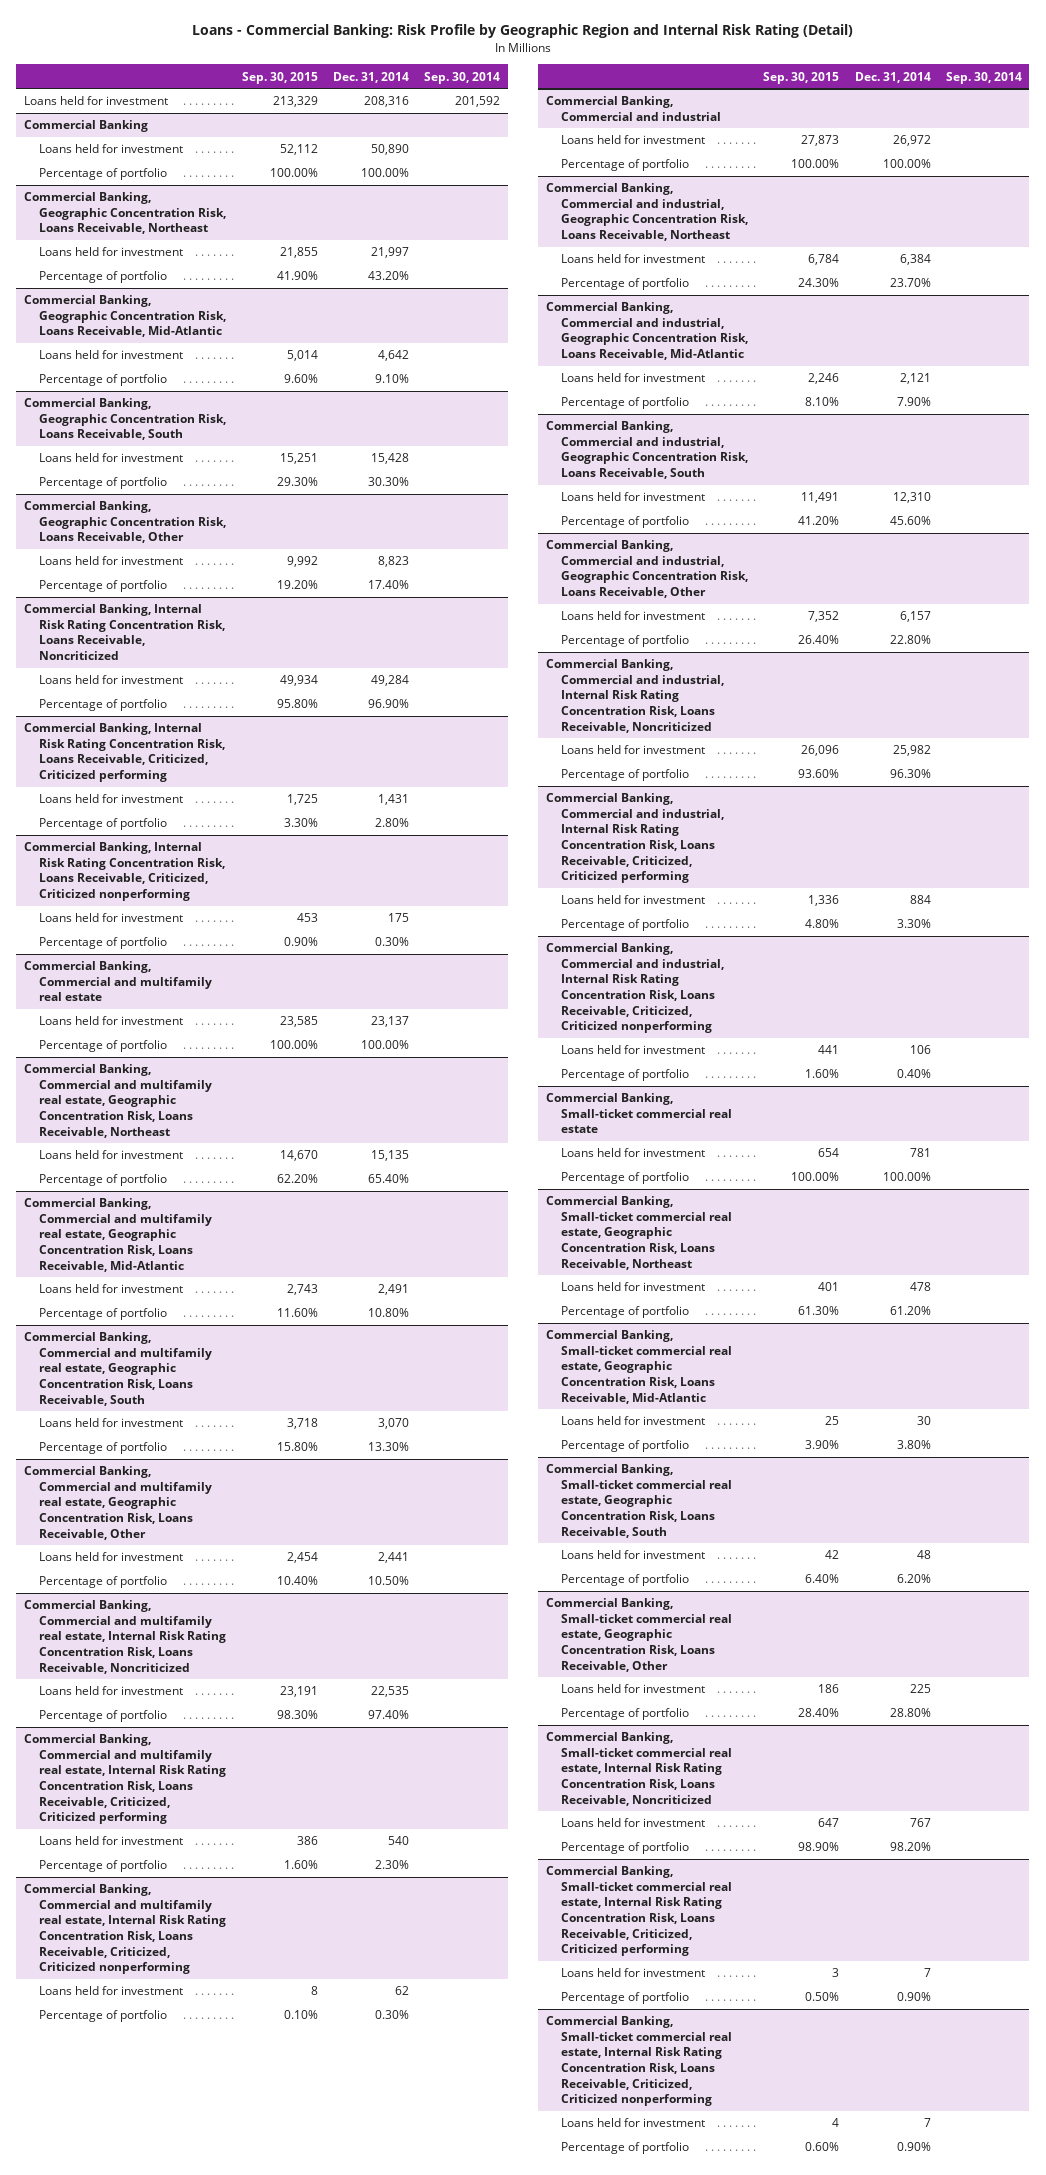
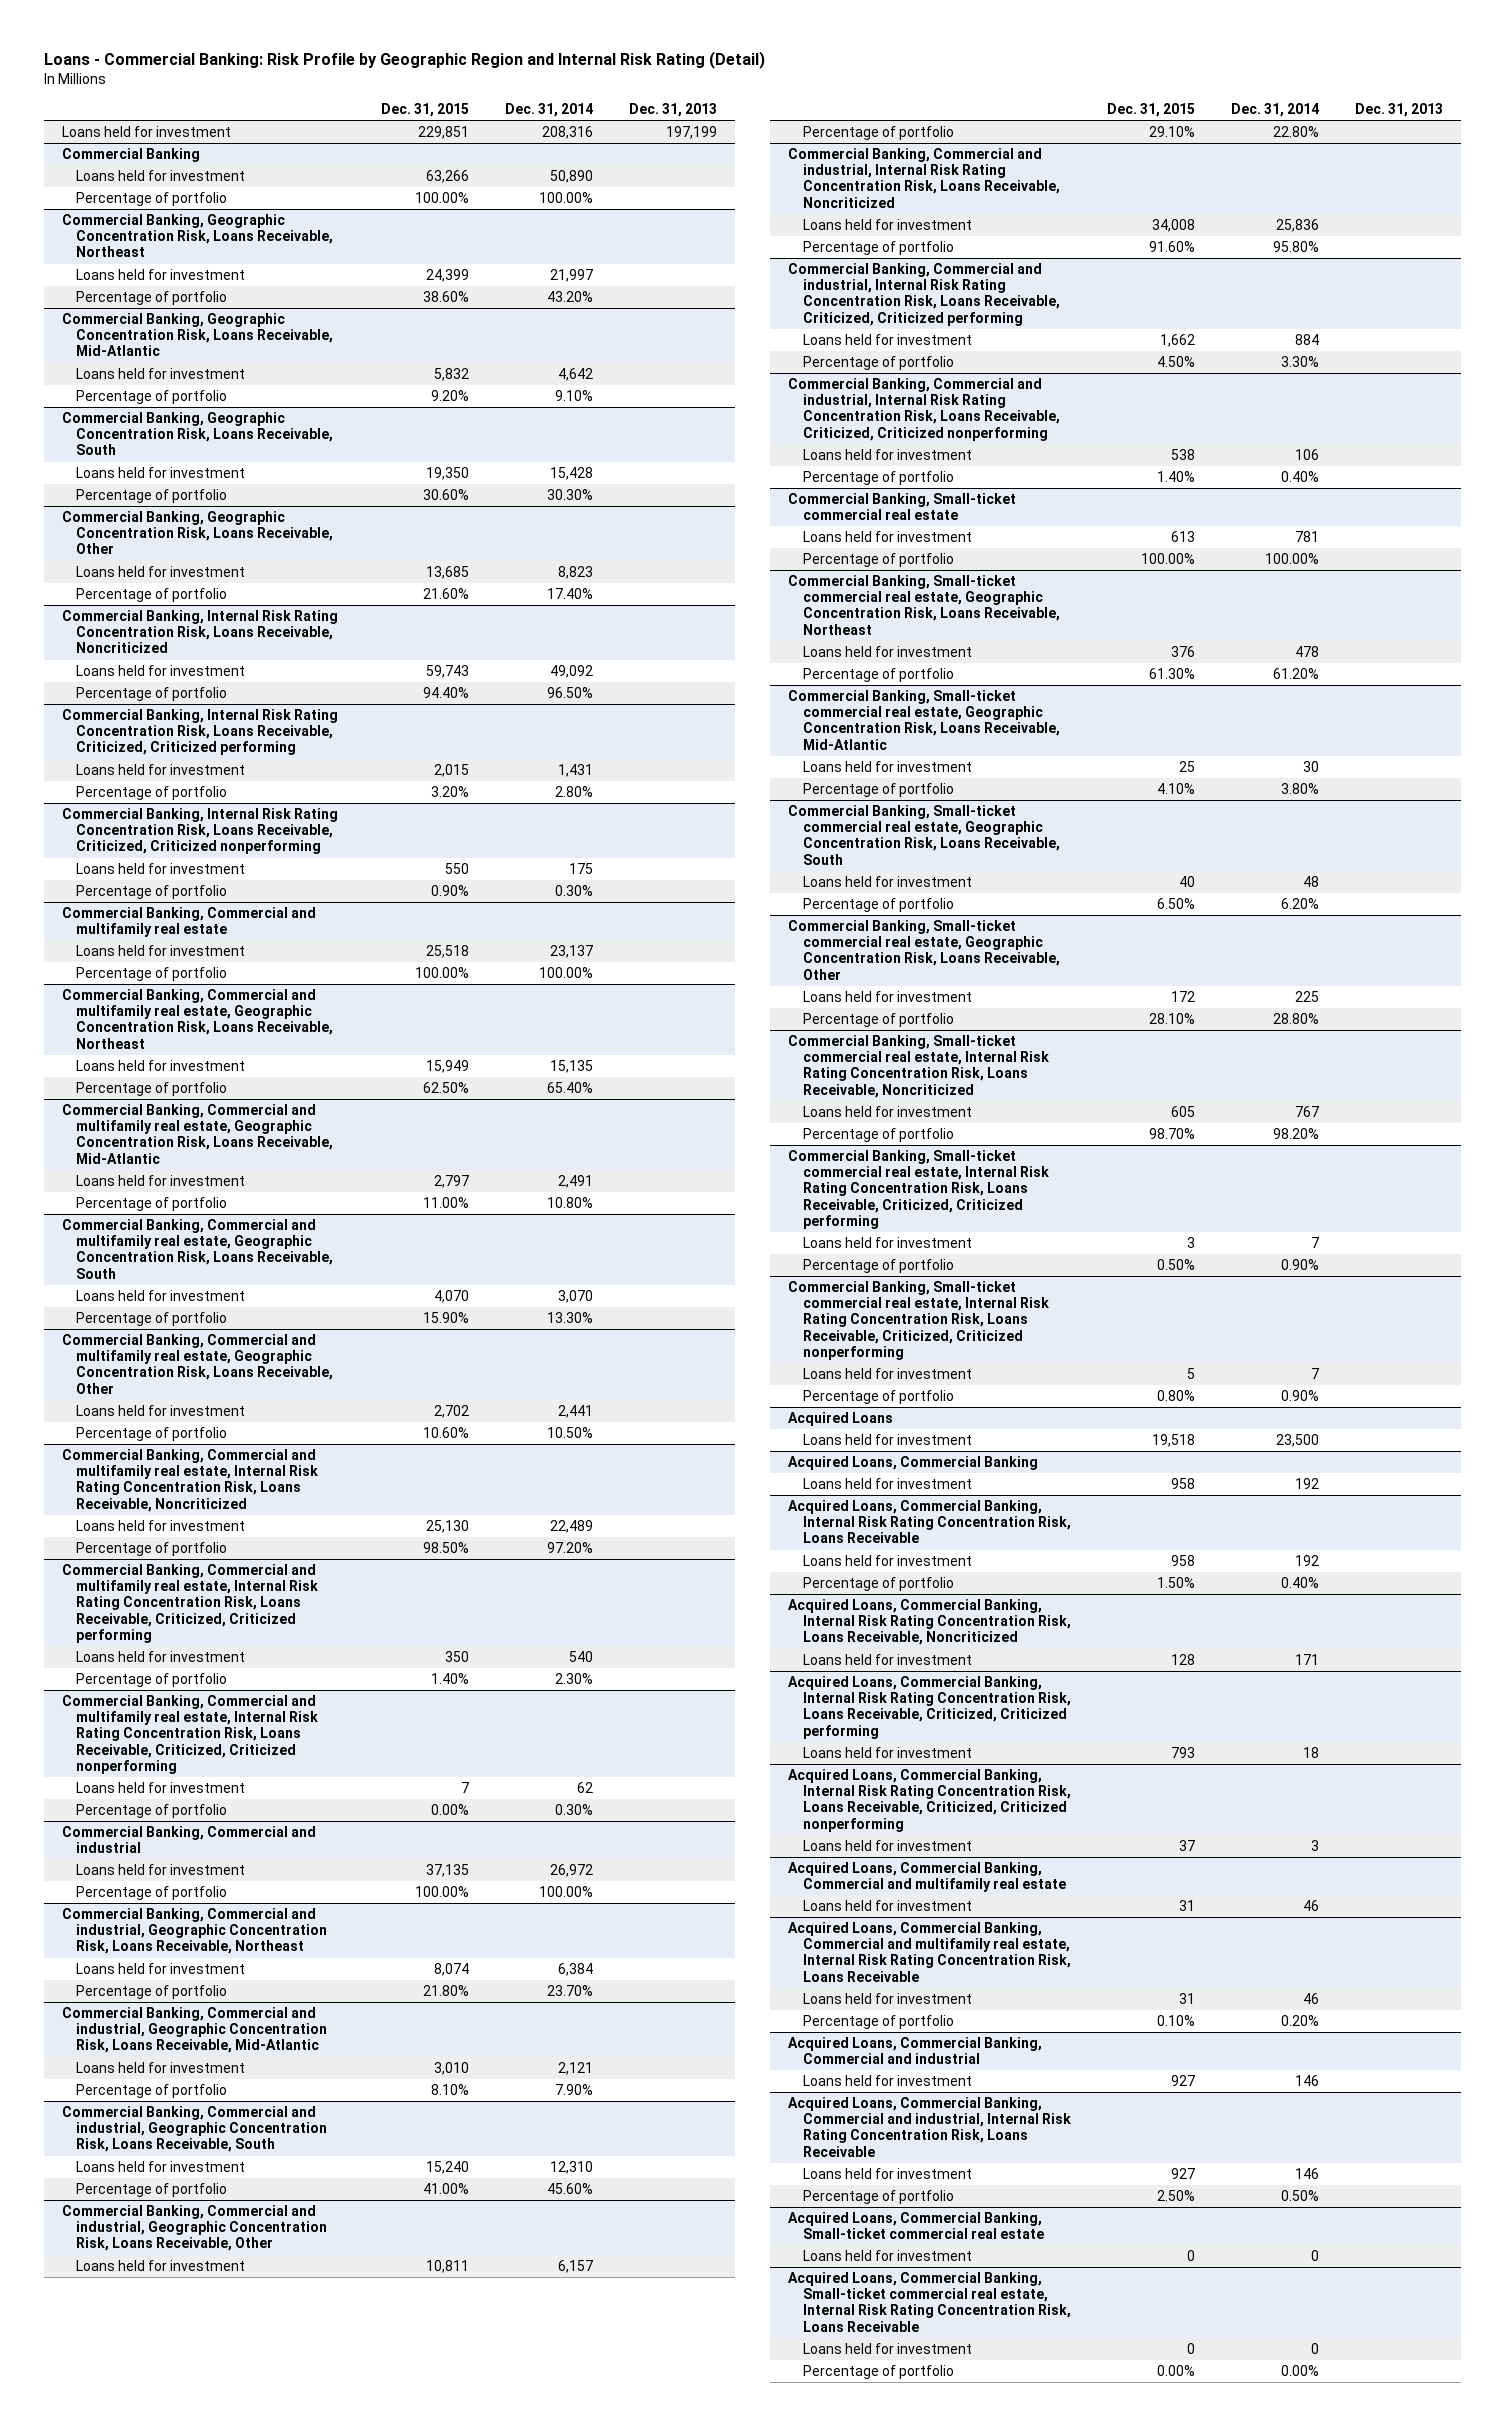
- | Sep. 30, 2015 | Dec. 31, 2014 | Sep. 30, 2014
+ | Dec. 31, 2015 | Dec. 31, 2014 | Dec. 31, 2013
@ Commercial Banking, Internal Risk Rating Concentration Risk, Loans Receivable, Noncriticized
- Loans held for investment | 49,934 | 49,284 |
- Percentage of portfolio | 95.80% | 96.90% |
+ Loans held for investment | 59,743 | 49,092 |
+ Percentage of portfolio | 94.40% | 96.50% |
@ Commercial Banking, Commercial and multifamily real estate, Internal Risk Rating Concentration Risk, Loans Receivable, Noncriticized
- Loans held for investment | 23,191 | 22,535 |
- Percentage of portfolio | 98.30% | 97.40% |
+ Loans held for investment | 25,130 | 22,489 |
+ Percentage of portfolio | 98.50% | 97.20% |
@ Commercial Banking, Commercial and industrial, Internal Risk Rating Concentration Risk, Loans Receivable, Noncriticized
- Loans held for investment | 26,096 | 25,982 |
- Percentage of portfolio | 93.60% | 96.30% |
+ Loans held for investment | 34,008 | 25,836 |
+ Percentage of portfolio | 91.60% | 95.80% |
+ Acquired Loans
+ Loans held for investment | 19,518 | 23,500 |
+ Acquired Loans, Commercial Banking
+ Loans held for investment | 958 | 192 |
+ Acquired Loans, Commercial Banking, Internal Risk Rating Concentration Risk, Loans Receivable
+ Loans held for investment | 958 | 192 |
+ Percentage of portfolio | 1.50% | 0.40% |
+ Acquired Loans, Commercial Banking, Internal Risk Rating Concentration Risk, Loans Receivable, Noncriticized
+ Loans held for investment | 128 | 171 |
+ Acquired Loans, Commercial Banking, Internal Risk Rating Concentration Risk, Loans Receivable, Criticized, Criticized performing
+ Loans held for investment | 793 | 18 |
+ Acquired Loans, Commercial Banking, Internal Risk Rating Concentration Risk, Loans Receivable, Criticized, Criticized nonperforming
+ Loans held for investment | 37 | 3 |
+ Acquired Loans, Commercial Banking, Commercial and multifamily real estate
+ Loans held for investment | 31 | 46 |
+ Acquired Loans, Commercial Banking, Commercial and multifamily real estate, Internal Risk Rating Concentration Risk, Loans Receivable
+ Loans held for investment | 31 | 46 |
+ Percentage of portfolio | 0.10% | 0.20% |
+ Acquired Loans, Commercial Banking, Commercial and industrial
+ Loans held for investment | 927 | 146 |
+ Acquired Loans, Commercial Banking, Commercial and industrial, Internal Risk Rating Concentration Risk, Loans Receivable
+ Loans held for investment | 927 | 146 |
+ Percentage of portfolio | 2.50% | 0.50% |
+ Acquired Loans, Commercial Banking, Small-ticket commercial real estate
+ Loans held for investment | 0 | 0 |
+ Acquired Loans, Commercial Banking, Small-ticket commercial real estate, Internal Risk Rating Concentration Risk, Loans Receivable
+ Loans held for investment | 0 | 0 |
+ Percentage of portfolio | 0.00% | 0.00% |

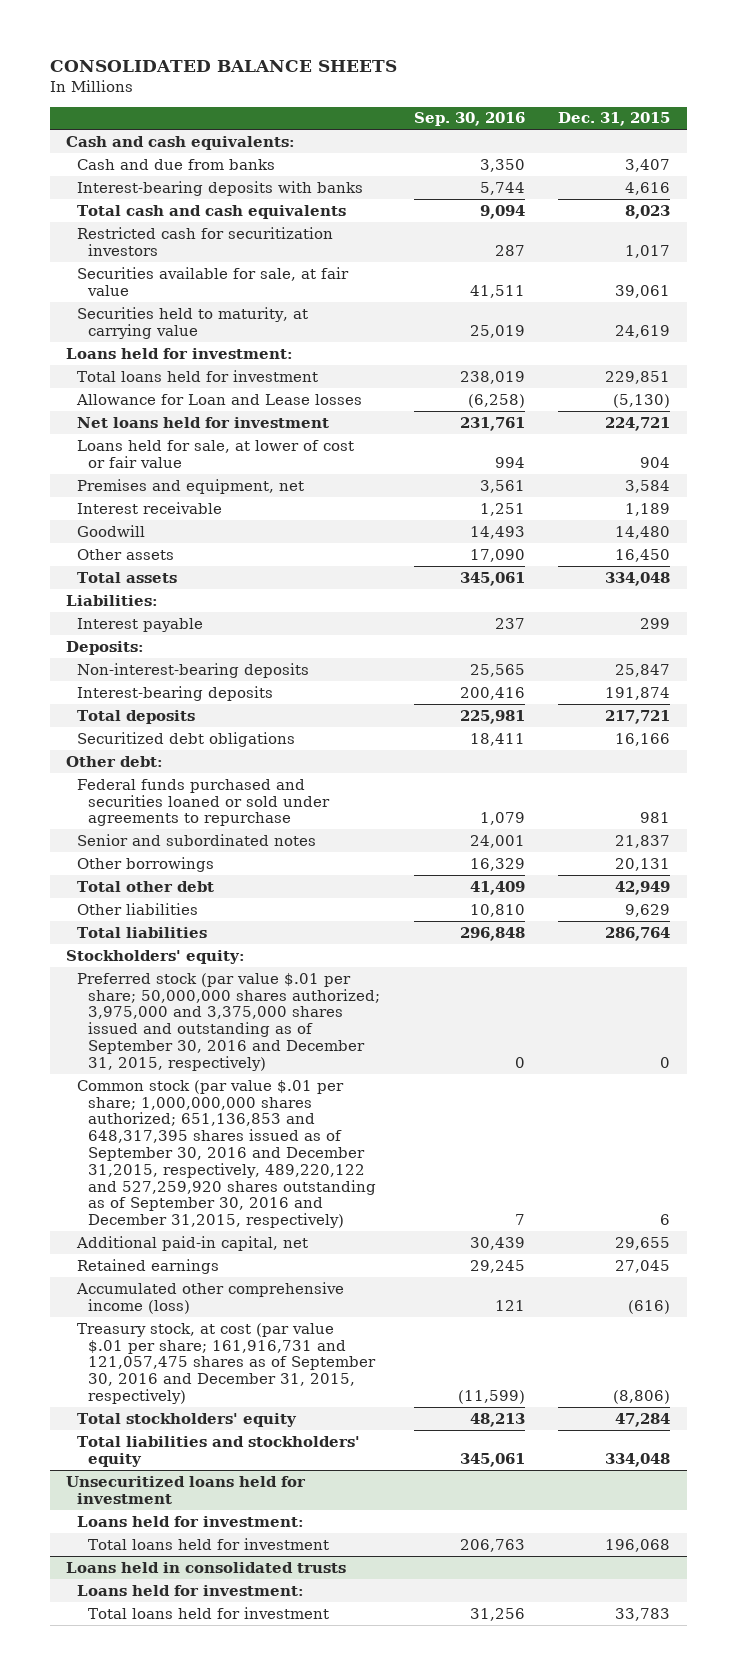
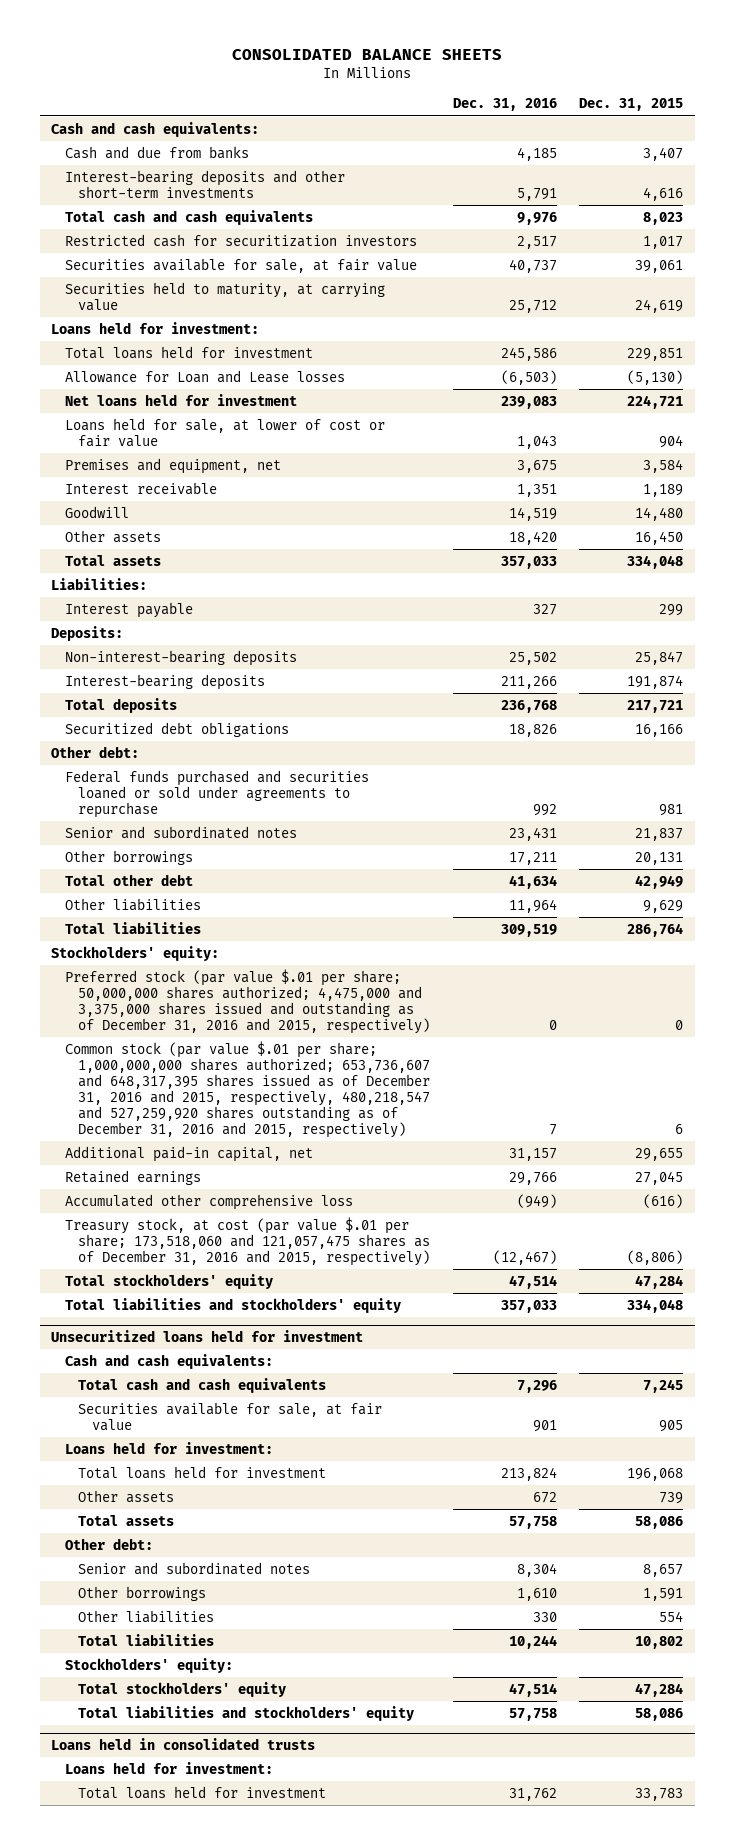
- | Sep. 30, 2016 | Dec. 31, 2015
+ | Dec. 31, 2016 | Dec. 31, 2015
- Interest-bearing deposits with banks | 5,744 | 4,616
+ Interest-bearing deposits and other short-term investments | 5,791 | 4,616
- Preferred stock (par value $.01 per share; 50,000,000 shares authorized; 3,975,000 and 3,375,000 shares issued and outstanding as of September 30, 2016 and December 31, 2015, respectively) | 0 | 0
- Common stock (par value $.01 per share; 1,000,000,000 shares authorized; 651,136,853 and 648,317,395 shares issued as of September 30, 2016 and December 31,2015, respectively, 489,220,122 and 527,259,920 shares outstanding as of September 30, 2016 and December 31,2015, respectively) | 7 | 6
+ Preferred stock (par value $.01 per share; 50,000,000 shares authorized; 4,475,000 and 3,375,000 shares issued and outstanding as of December 31, 2016 and 2015, respectively) | 0 | 0
+ Common stock (par value $.01 per share; 1,000,000,000 shares authorized; 653,736,607 and 648,317,395 shares issued as of December 31, 2016 and 2015, respectively, 480,218,547 and 527,259,920 shares outstanding as of December 31, 2016 and 2015, respectively) | 7 | 6
- Accumulated other comprehensive income (loss) | 121 | (616)
- Treasury stock, at cost (par value $.01 per share; 161,916,731 and 121,057,475 shares as of September 30, 2016 and December 31, 2015, respectively) | (11,599) | (8,806)
+ Accumulated other comprehensive loss | (949) | (616)
+ Treasury stock, at cost (par value $.01 per share; 173,518,060 and 121,057,475 shares as of December 31, 2016 and 2015, respectively) | (12,467) | (8,806)
@ Unsecuritized loans held for investment
+ Cash and cash equivalents:
+ Total cash and cash equivalents | 7,296 | 7,245
+ Securities available for sale, at fair value | 901 | 905
+ Other assets | 672 | 739
+ Total assets | 57,758 | 58,086
+ Other debt:
+ Senior and subordinated notes | 8,304 | 8,657
+ Other borrowings | 1,610 | 1,591
+ Other liabilities | 330 | 554
+ Total liabilities | 10,244 | 10,802
+ Stockholders' equity:
+ Total stockholders' equity | 47,514 | 47,284
+ Total liabilities and stockholders' equity | 57,758 | 58,086

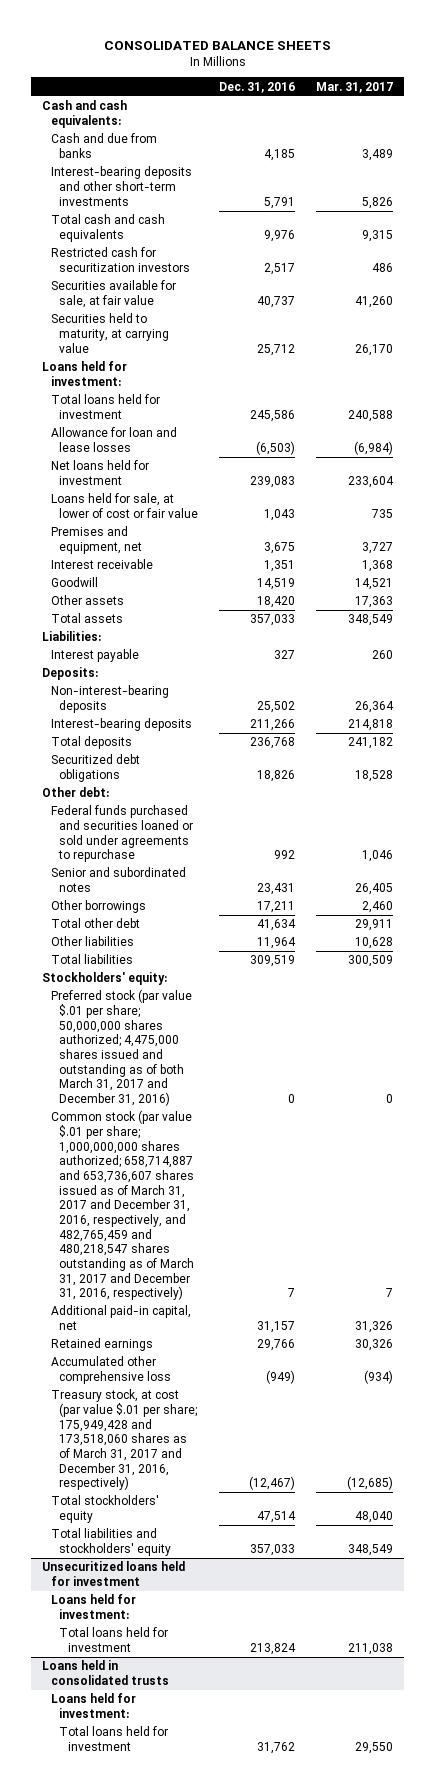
- | Dec. 31, 2016 | Dec. 31, 2015
+ | Dec. 31, 2016 | Mar. 31, 2017
- Allowance for Loan and Lease losses | (6,503) | (5,130)
+ Allowance for loan and lease losses | (6,503) | (6,984)
- Preferred stock (par value $.01 per share; 50,000,000 shares authorized; 4,475,000 and 3,375,000 shares issued and outstanding as of December 31, 2016 and 2015, respectively) | 0 | 0
- Common stock (par value $.01 per share; 1,000,000,000 shares authorized; 653,736,607 and 648,317,395 shares issued as of December 31, 2016 and 2015, respectively, 480,218,547 and 527,259,920 shares outstanding as of December 31, 2016 and 2015, respectively) | 7 | 6
+ Preferred stock (par value $.01 per share; 50,000,000 shares authorized; 4,475,000 shares issued and outstanding as of both March 31, 2017 and December 31, 2016) | 0 | 0
+ Common stock (par value $.01 per share; 1,000,000,000 shares authorized; 658,714,887 and 653,736,607 shares issued as of March 31, 2017 and December 31, 2016, respectively, and 482,765,459 and 480,218,547 shares outstanding as of March 31, 2017 and December 31, 2016, respectively) | 7 | 7
- Treasury stock, at cost (par value $.01 per share; 173,518,060 and 121,057,475 shares as of December 31, 2016 and 2015, respectively) | (12,467) | (8,806)
+ Treasury stock, at cost (par value $.01 per share; 175,949,428 and 173,518,060 shares as of March 31, 2017 and December 31, 2016, respectively) | (12,467) | (12,685)
@ Unsecuritized loans held for investment
- Cash and cash equivalents:
- Total cash and cash equivalents | 7,296 | 7,245
- Securities available for sale, at fair value | 901 | 905
- Other assets | 672 | 739
- Total assets | 57,758 | 58,086
- Other debt:
- Senior and subordinated notes | 8,304 | 8,657
- Other borrowings | 1,610 | 1,591
- Other liabilities | 330 | 554
- Total liabilities | 10,244 | 10,802
- Stockholders' equity:
- Total stockholders' equity | 47,514 | 47,284
- Total liabilities and stockholders' equity | 57,758 | 58,086

